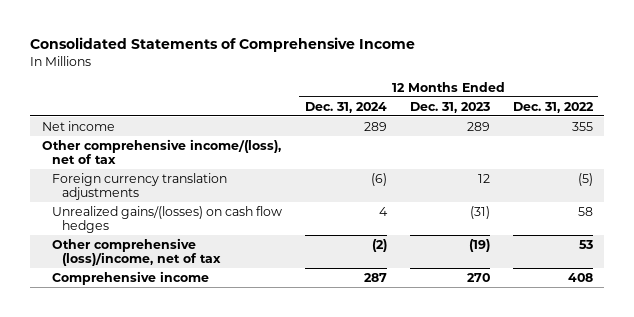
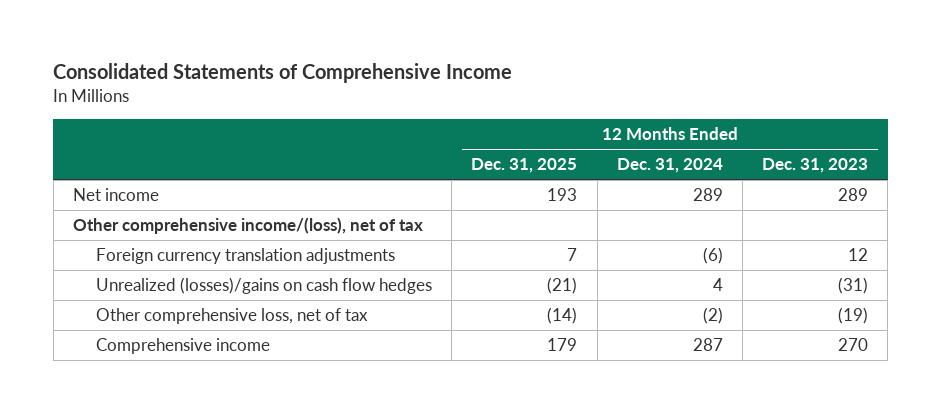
- | 12 Months Ended Dec. 31, 2024 | 12 Months Ended Dec. 31, 2023 | 12 Months Ended Dec. 31, 2022
+ | 12 Months Ended Dec. 31, 2025 | 12 Months Ended Dec. 31, 2024 | 12 Months Ended Dec. 31, 2023
- Unrealized gains/(losses) on cash flow hedges | 4 | (31) | 58
- Other comprehensive (loss)/income, net of tax | (2) | (19) | 53
+ Unrealized (losses)/gains on cash flow hedges | (21) | 4 | (31)
+ Other comprehensive loss, net of tax | (14) | (2) | (19)

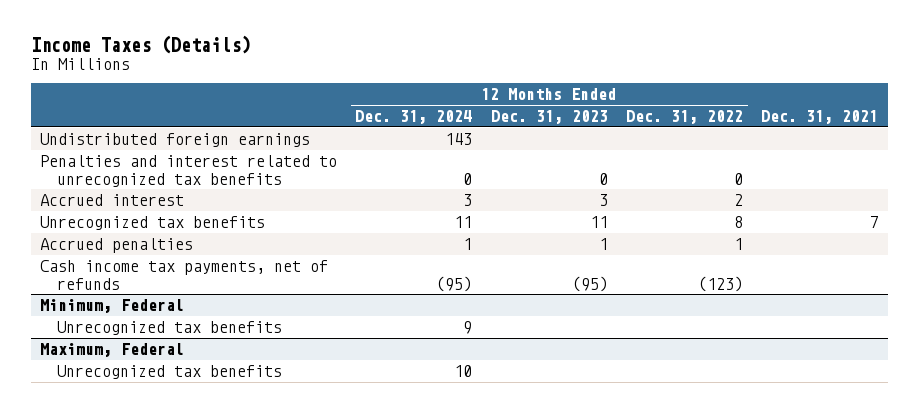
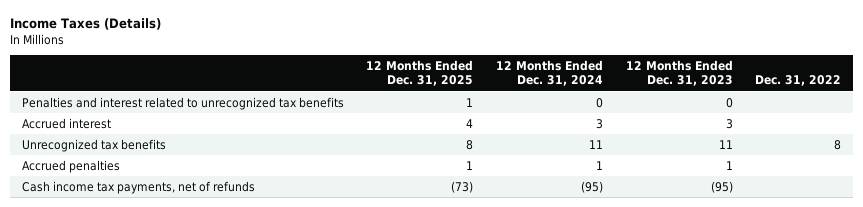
- | 12 Months Ended Dec. 31, 2024 | 12 Months Ended Dec. 31, 2023 | 12 Months Ended Dec. 31, 2022 | Dec. 31, 2021
+ | 12 Months Ended Dec. 31, 2025 | 12 Months Ended Dec. 31, 2024 | 12 Months Ended Dec. 31, 2023 | Dec. 31, 2022
- Undistributed foreign earnings | 143 | | |
- Minimum, Federal
- Unrecognized tax benefits | 9 | | |
- Maximum, Federal
- Unrecognized tax benefits | 10 | | |

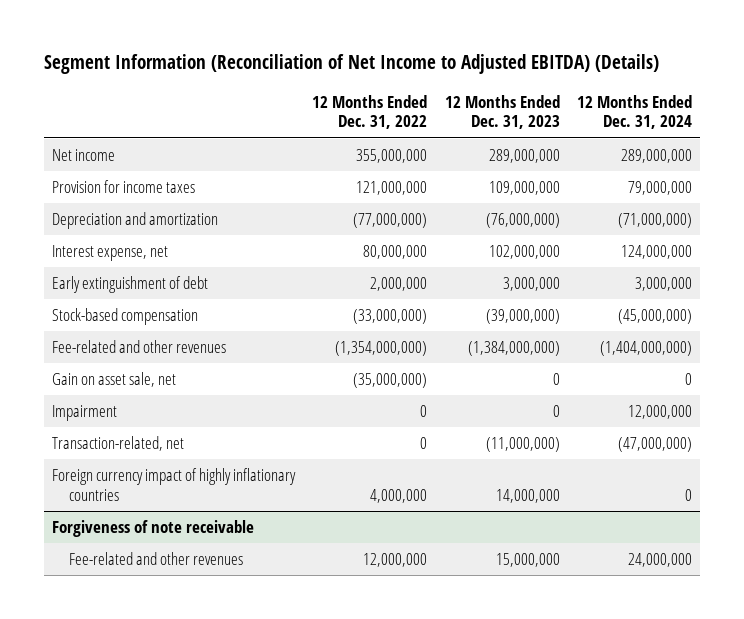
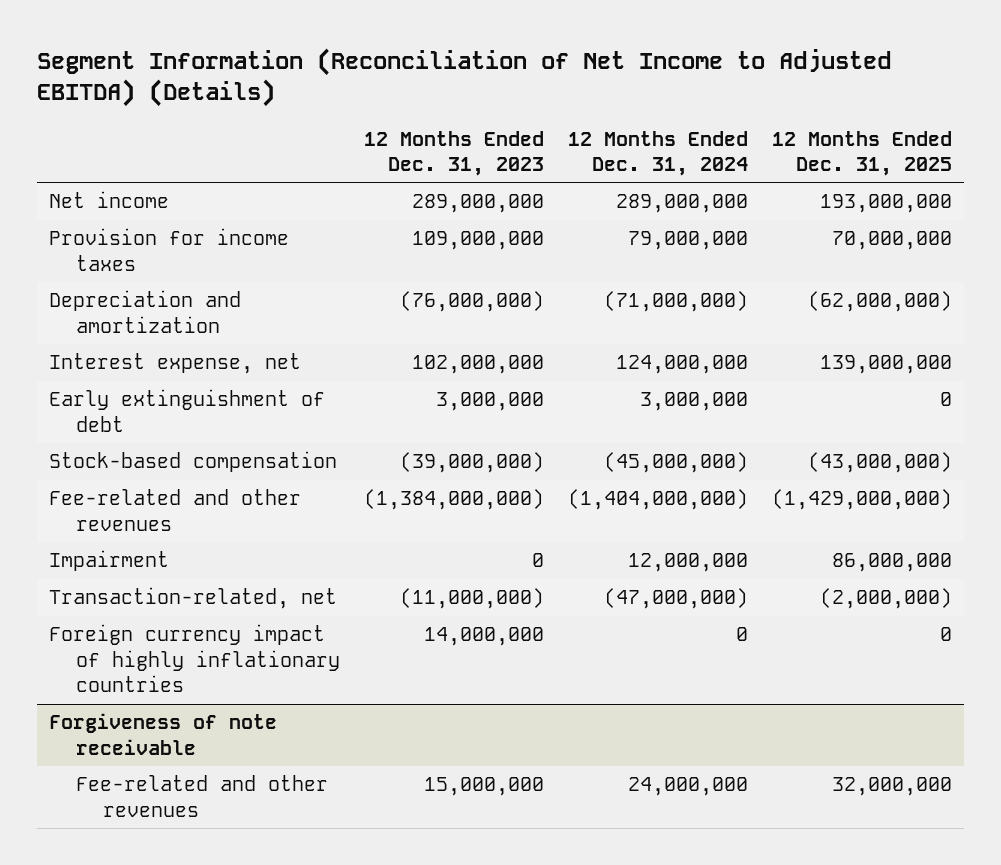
- | 12 Months Ended Dec. 31, 2022 | 12 Months Ended Dec. 31, 2023 | 12 Months Ended Dec. 31, 2024
+ | 12 Months Ended Dec. 31, 2023 | 12 Months Ended Dec. 31, 2024 | 12 Months Ended Dec. 31, 2025
- Gain on asset sale, net | (35,000,000) | 0 | 0

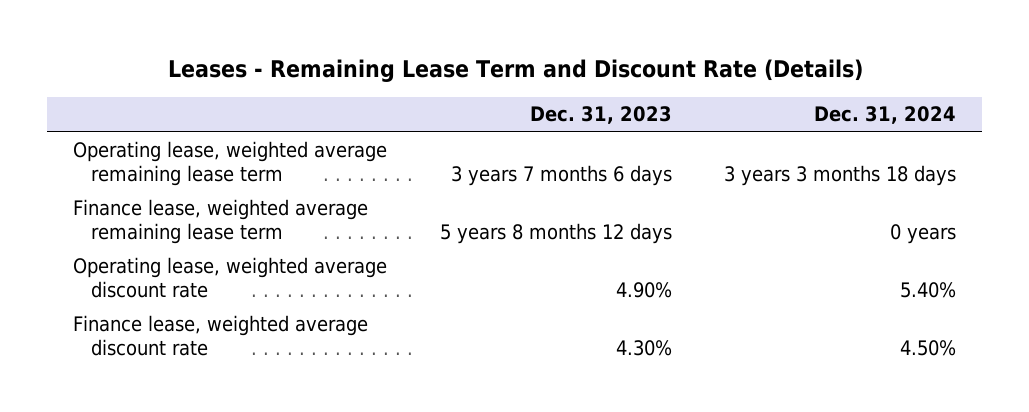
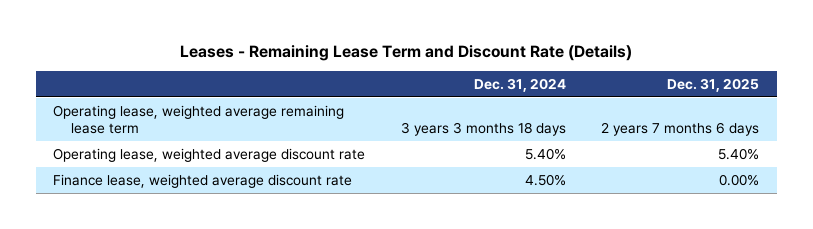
- | Dec. 31, 2023 | Dec. 31, 2024
+ | Dec. 31, 2024 | Dec. 31, 2025
- Finance lease, weighted average remaining lease term | 5 years 8 months 12 days | 0 years

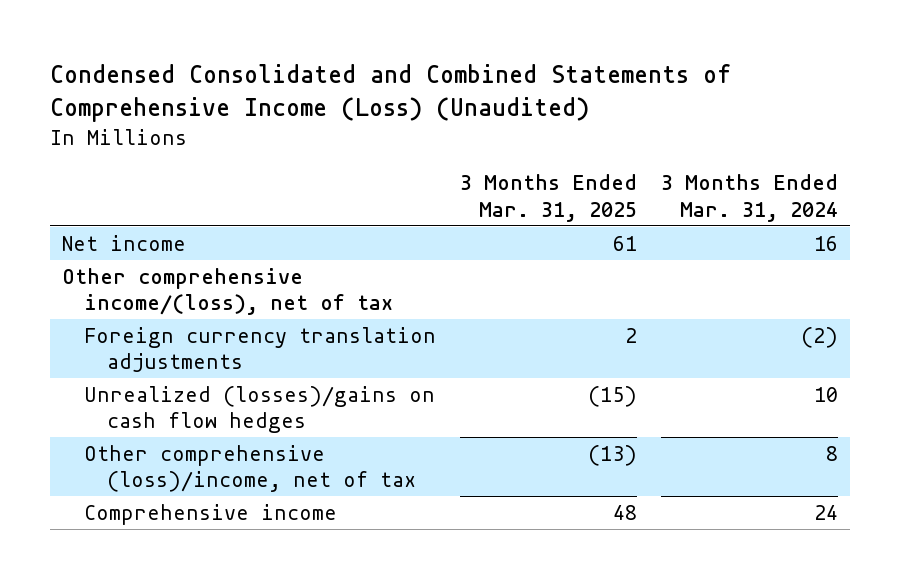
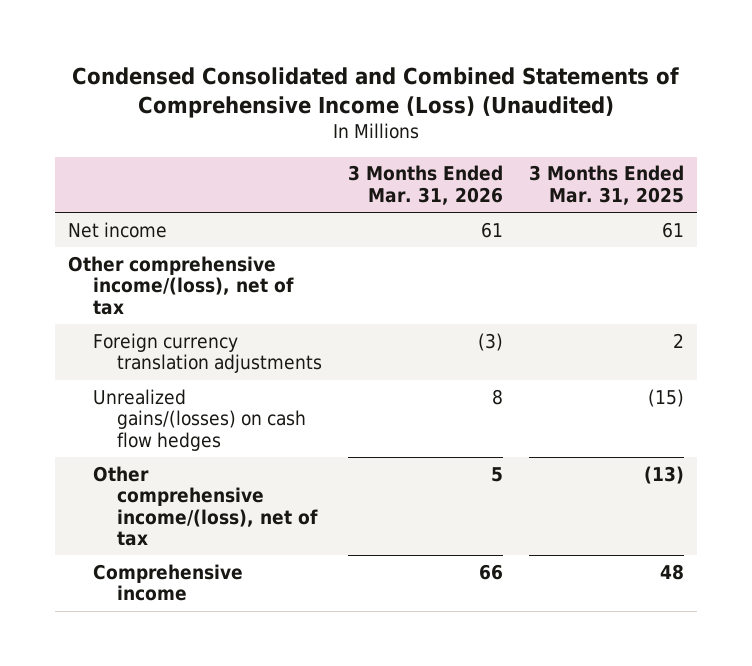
- | 3 Months Ended Mar. 31, 2025 | 3 Months Ended Mar. 31, 2024
+ | 3 Months Ended Mar. 31, 2026 | 3 Months Ended Mar. 31, 2025
- Unrealized (losses)/gains on cash flow hedges | (15) | 10
- Other comprehensive (loss)/income, net of tax | (13) | 8
+ Unrealized gains/(losses) on cash flow hedges | 8 | (15)
+ Other comprehensive income/(loss), net of tax | 5 | (13)

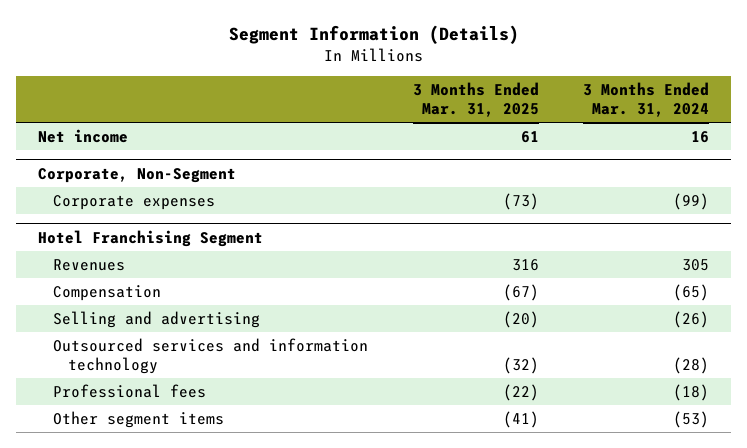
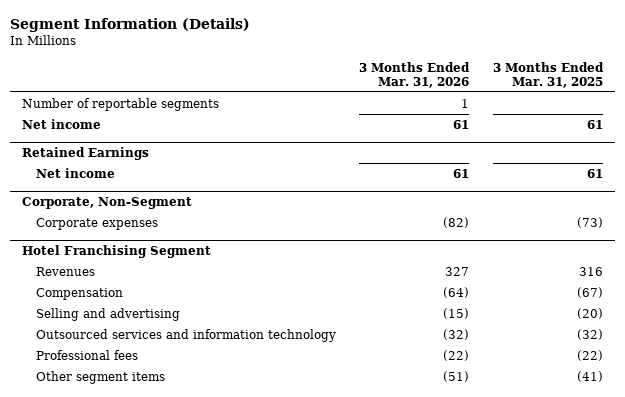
- | 3 Months Ended Mar. 31, 2025 | 3 Months Ended Mar. 31, 2024
+ | 3 Months Ended Mar. 31, 2026 | 3 Months Ended Mar. 31, 2025
+ Number of reportable segments | 1 |
+ Retained Earnings
+ Net income | 61 | 61

